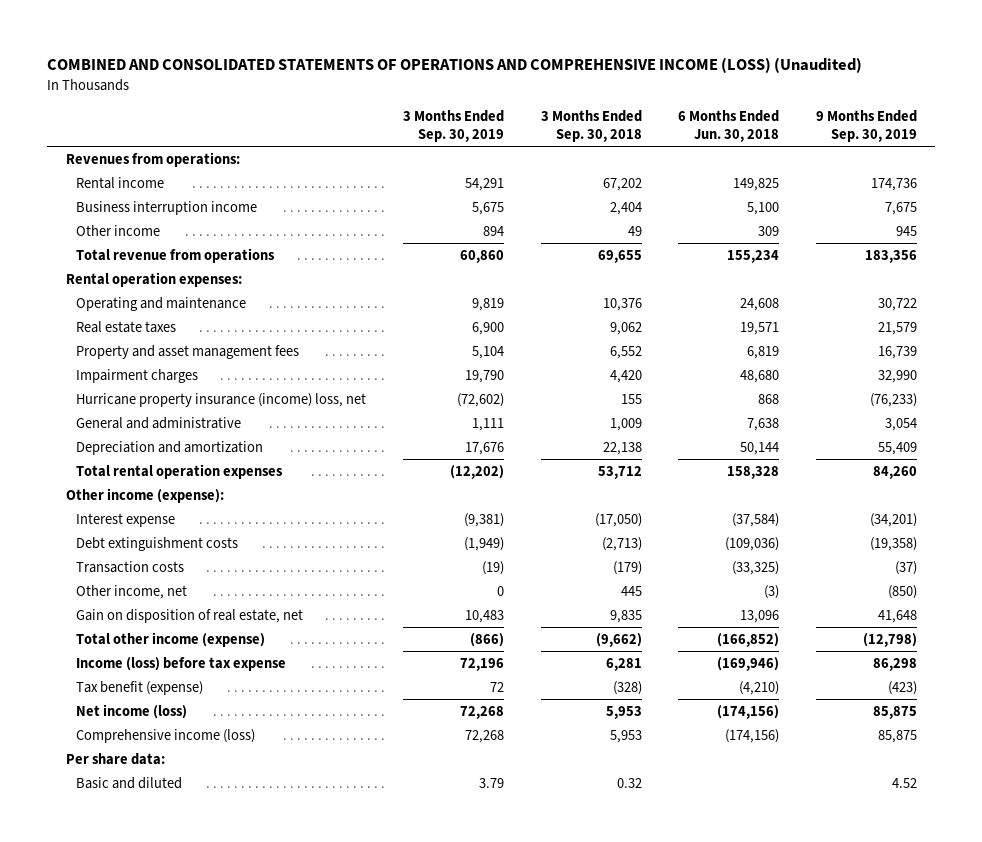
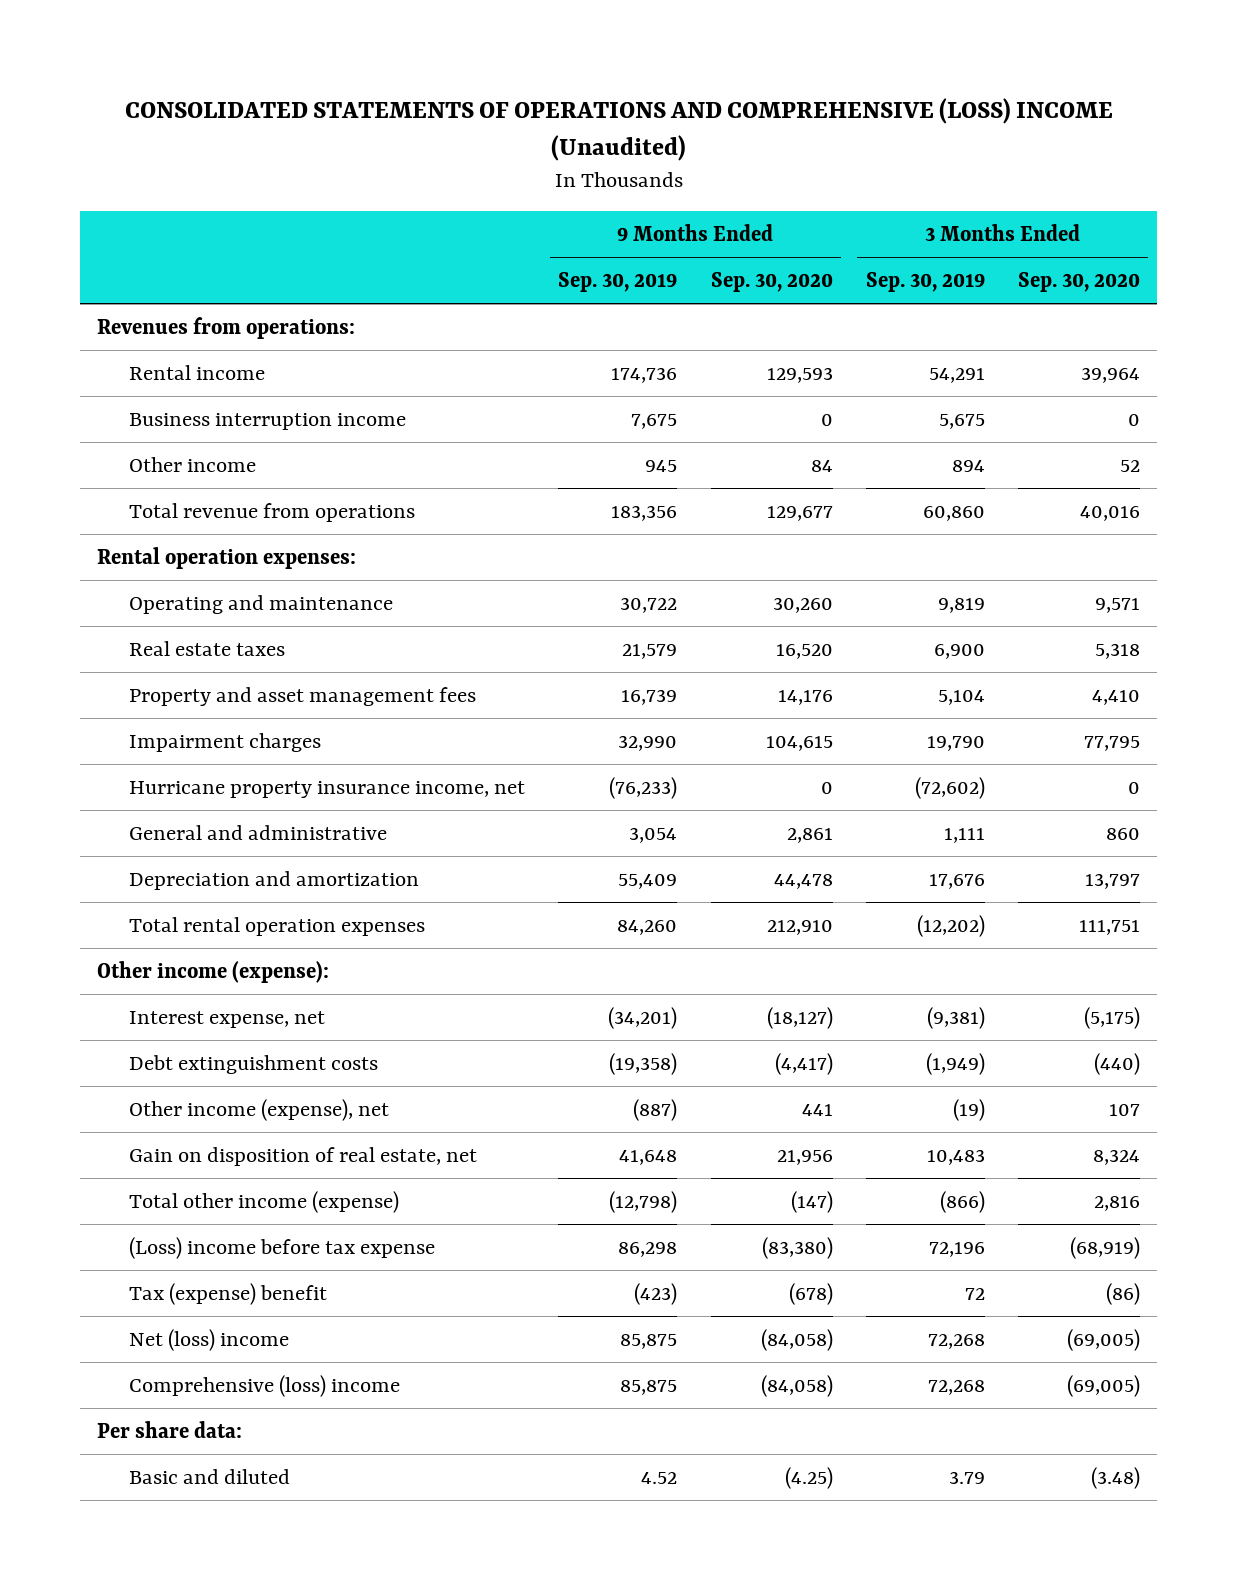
- COMBINED AND CONSOLIDATED STATEMENTS OF OPERATIONS AND COMPREHENSIVE INCOME (LOSS) (Unaudited)
+ CONSOLIDATED STATEMENTS OF OPERATIONS AND COMPREHENSIVE (LOSS) INCOME (Unaudited)
- | 3 Months Ended Sep. 30, 2019 | 3 Months Ended Sep. 30, 2018 | 6 Months Ended Jun. 30, 2018 | 9 Months Ended Sep. 30, 2019
+ | 9 Months Ended Sep. 30, 2019 | 9 Months Ended Sep. 30, 2020 | 3 Months Ended Sep. 30, 2019 | 3 Months Ended Sep. 30, 2020
- Hurricane property insurance (income) loss, net | (72,602) | 155 | 868 | (76,233)
+ Hurricane property insurance income, net | (76,233) | 0 | (72,602) | 0
- Interest expense | (9,381) | (17,050) | (37,584) | (34,201)
+ Interest expense, net | (34,201) | (18,127) | (9,381) | (5,175)
- Transaction costs | (19) | (179) | (33,325) | (37)
- Other income, net | 0 | 445 | (3) | (850)
+ Other income (expense), net | (887) | 441 | (19) | 107
- Income (loss) before tax expense | 72,196 | 6,281 | (169,946) | 86,298
- Tax benefit (expense) | 72 | (328) | (4,210) | (423)
- Net income (loss) | 72,268 | 5,953 | (174,156) | 85,875
- Comprehensive income (loss) | 72,268 | 5,953 | (174,156) | 85,875
+ (Loss) income before tax expense | 86,298 | (83,380) | 72,196 | (68,919)
+ Tax (expense) benefit | (423) | (678) | 72 | (86)
+ Net (loss) income | 85,875 | (84,058) | 72,268 | (69,005)
+ Comprehensive (loss) income | 85,875 | (84,058) | 72,268 | (69,005)

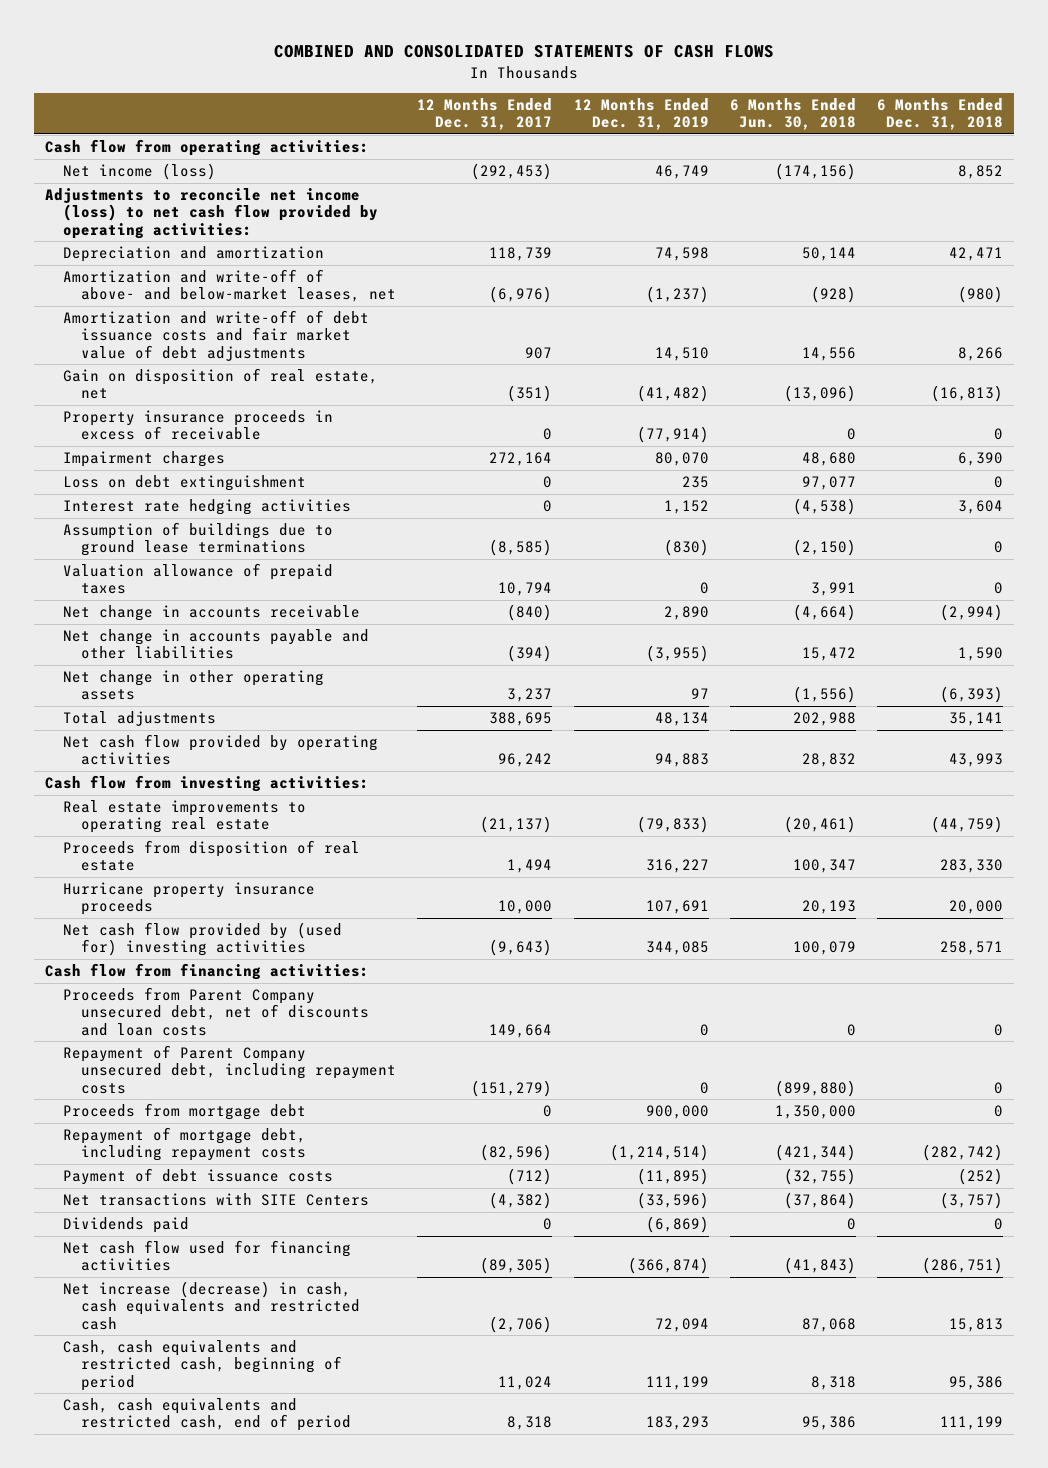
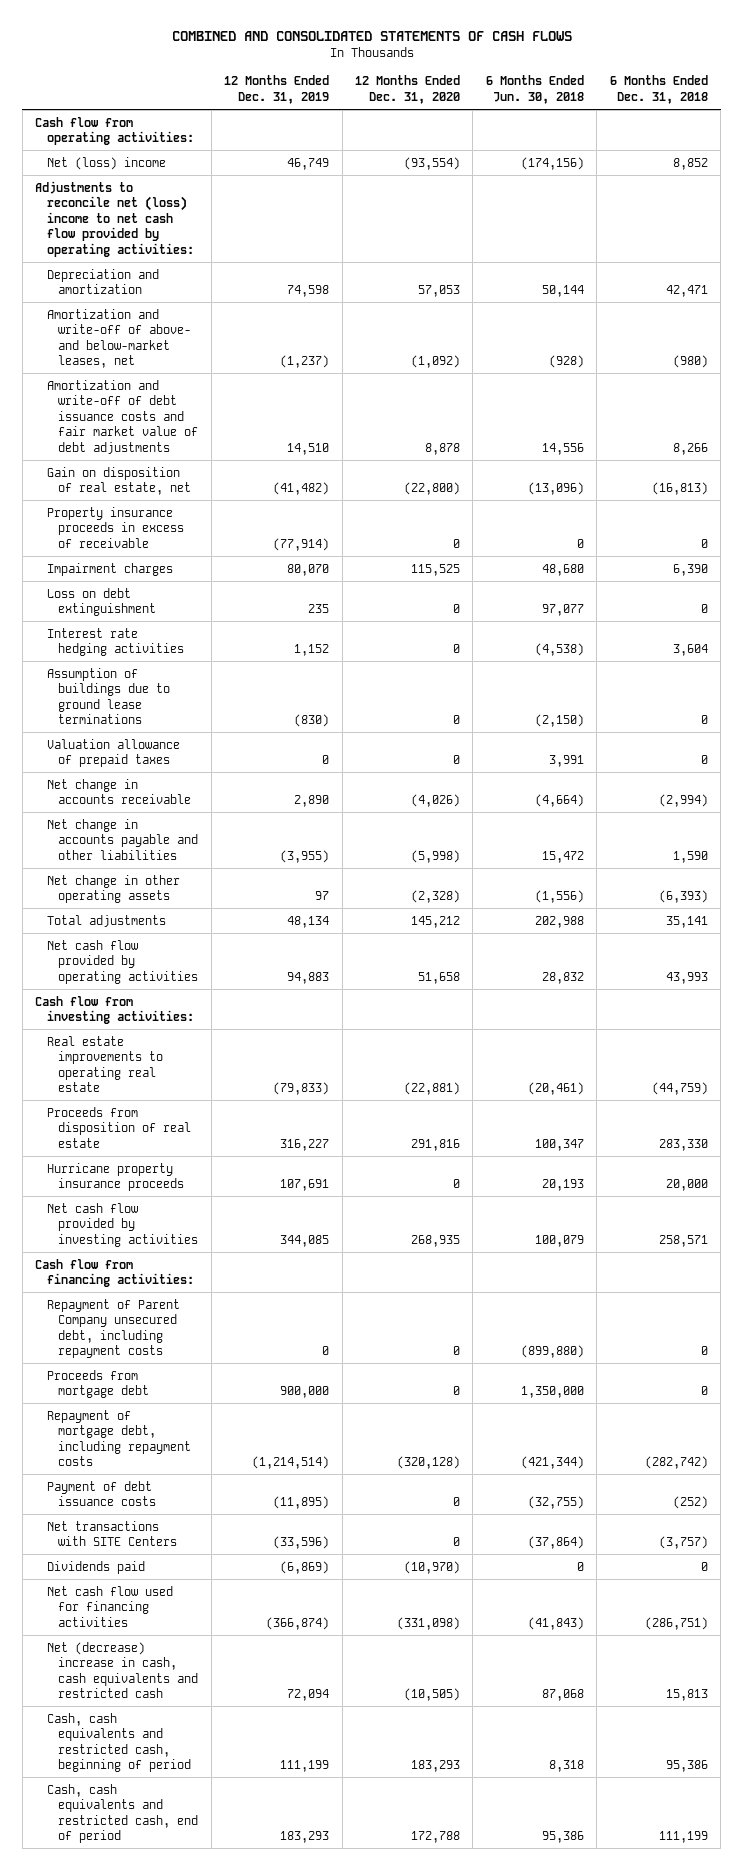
- | 12 Months Ended Dec. 31, 2017 | 12 Months Ended Dec. 31, 2019 | 6 Months Ended Jun. 30, 2018 | 6 Months Ended Dec. 31, 2018
+ | 12 Months Ended Dec. 31, 2019 | 12 Months Ended Dec. 31, 2020 | 6 Months Ended Jun. 30, 2018 | 6 Months Ended Dec. 31, 2018
- Net income (loss) | (292,453) | 46,749 | (174,156) | 8,852
- Adjustments to reconcile net income (loss) to net cash flow provided by operating activities:
+ Net (loss) income | 46,749 | (93,554) | (174,156) | 8,852
+ Adjustments to reconcile net (loss) income to net cash flow provided by operating activities:
- Net cash flow provided by (used for) investing activities | (9,643) | 344,085 | 100,079 | 258,571
+ Net cash flow provided by investing activities | 344,085 | 268,935 | 100,079 | 258,571
- Proceeds from Parent Company unsecured debt, net of discounts and loan costs | 149,664 | 0 | 0 | 0
- Net increase (decrease) in cash, cash equivalents and restricted cash | (2,706) | 72,094 | 87,068 | 15,813
+ Net (decrease) increase in cash, cash equivalents and restricted cash | 72,094 | (10,505) | 87,068 | 15,813

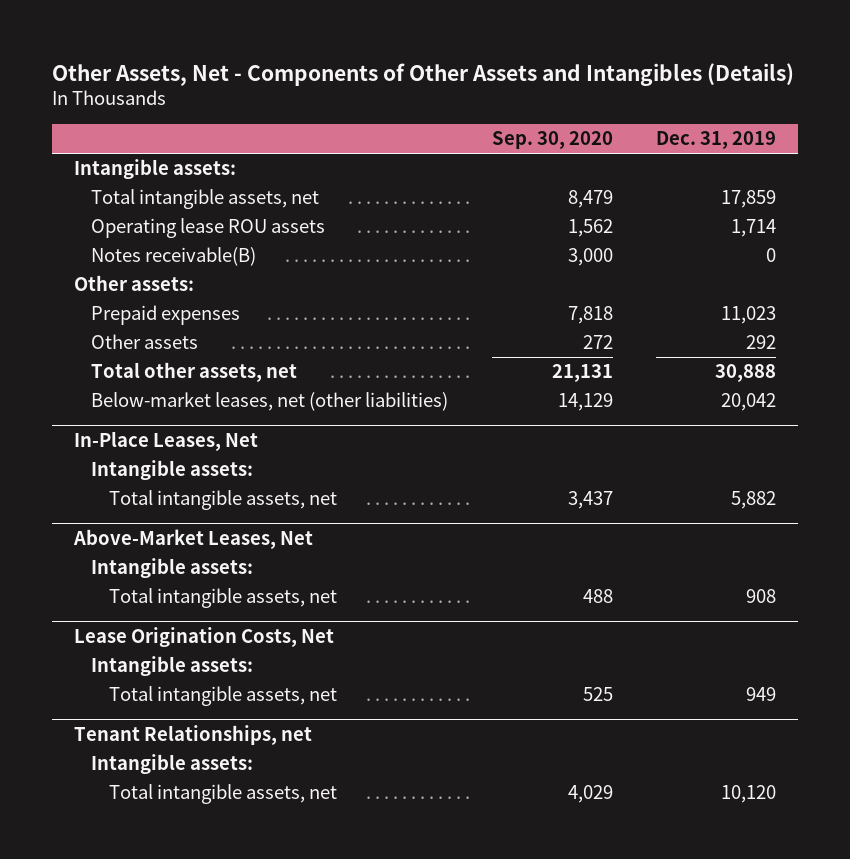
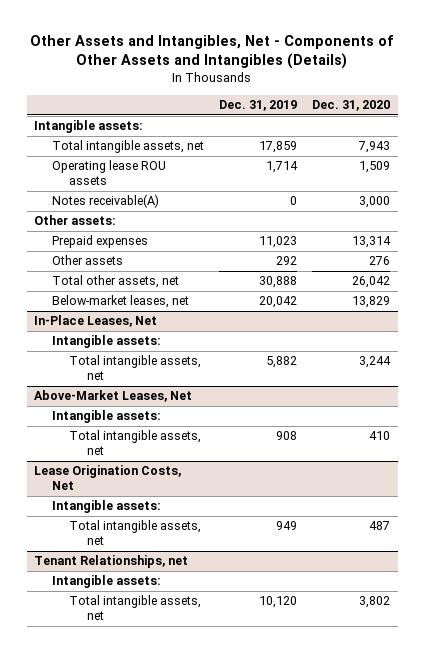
- Other Assets, Net - Components of Other Assets and Intangibles (Details)
+ Other Assets and Intangibles, Net - Components of Other Assets and Intangibles (Details)
- | Sep. 30, 2020 | Dec. 31, 2019
+ | Dec. 31, 2019 | Dec. 31, 2020
- Notes receivable(B) | 3,000 | 0
+ Notes receivable(A) | 0 | 3,000
- Below-market leases, net (other liabilities) | 14,129 | 20,042
+ Below-market leases, net | 20,042 | 13,829

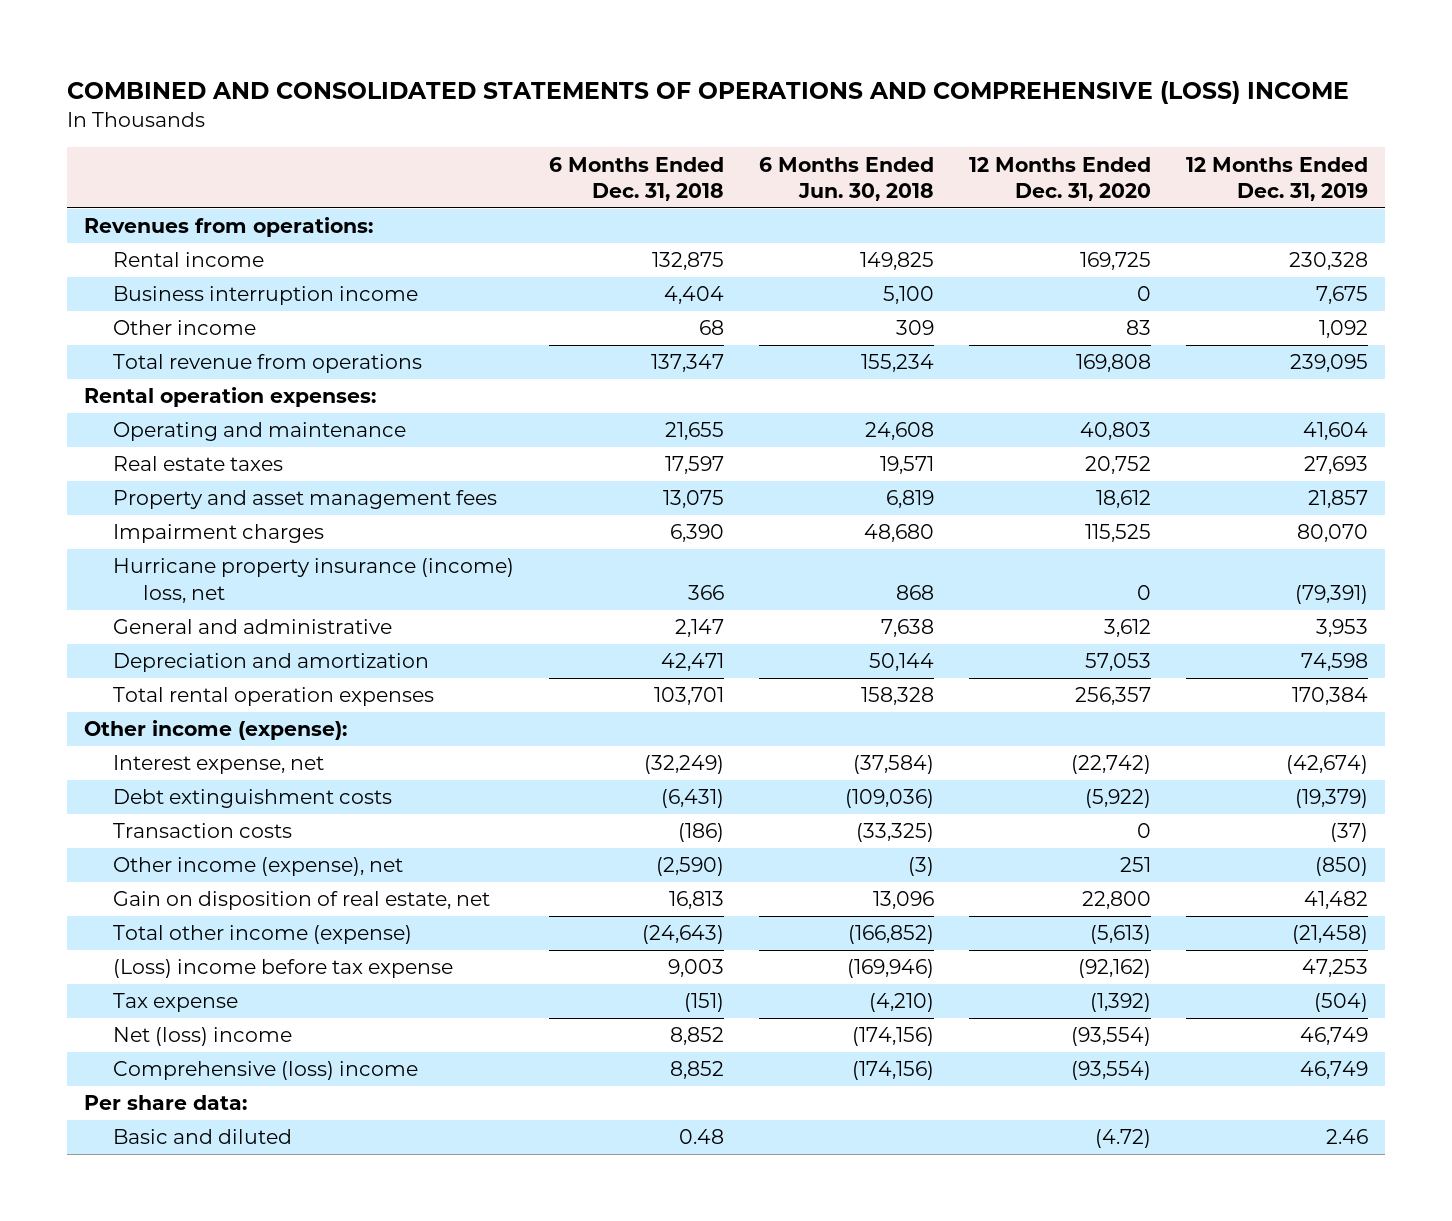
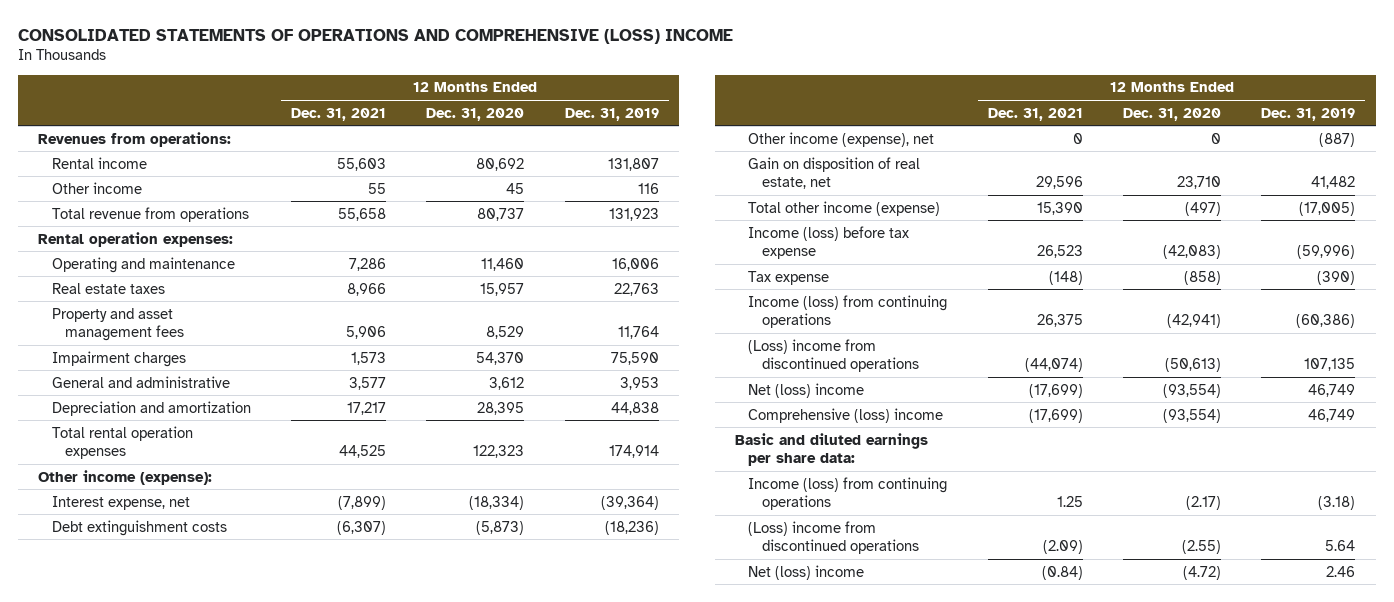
- COMBINED AND CONSOLIDATED STATEMENTS OF OPERATIONS AND COMPREHENSIVE (LOSS) INCOME
+ CONSOLIDATED STATEMENTS OF OPERATIONS AND COMPREHENSIVE (LOSS) INCOME
- | 6 Months Ended Dec. 31, 2018 | 6 Months Ended Jun. 30, 2018 | 12 Months Ended Dec. 31, 2020 | 12 Months Ended Dec. 31, 2019
+ | 12 Months Ended Dec. 31, 2021 | 12 Months Ended Dec. 31, 2020 | 12 Months Ended Dec. 31, 2019
- Rental income | 132,875 | 149,825 | 169,725 | 230,328
- Business interruption income | 4,404 | 5,100 | 0 | 7,675
- Other income | 68 | 309 | 83 | 1,092
- Total revenue from operations | 137,347 | 155,234 | 169,808 | 239,095
+ Rental income | 55,603 | 80,692 | 131,807
+ Other income | 55 | 45 | 116
+ Total revenue from operations | 55,658 | 80,737 | 131,923
- Operating and maintenance | 21,655 | 24,608 | 40,803 | 41,604
- Real estate taxes | 17,597 | 19,571 | 20,752 | 27,693
- Property and asset management fees | 13,075 | 6,819 | 18,612 | 21,857
- Impairment charges | 6,390 | 48,680 | 115,525 | 80,070
- Hurricane property insurance (income) loss, net | 366 | 868 | 0 | (79,391)
+ Operating and maintenance | 7,286 | 11,460 | 16,006
+ Real estate taxes | 8,966 | 15,957 | 22,763
+ Property and asset management fees | 5,906 | 8,529 | 11,764
+ Impairment charges | 1,573 | 54,370 | 75,590
- Depreciation and amortization | 42,471 | 50,144 | 57,053 | 74,598
- Total rental operation expenses | 103,701 | 158,328 | 256,357 | 170,384
+ Depreciation and amortization | 17,217 | 28,395 | 44,838
+ Total rental operation expenses | 44,525 | 122,323 | 174,914
- Interest expense, net | (32,249) | (37,584) | (22,742) | (42,674)
- Debt extinguishment costs | (6,431) | (109,036) | (5,922) | (19,379)
- Transaction costs | (186) | (33,325) | 0 | (37)
- Other income (expense), net | (2,590) | (3) | 251 | (850)
- Gain on disposition of real estate, net | 16,813 | 13,096 | 22,800 | 41,482
- Total other income (expense) | (24,643) | (166,852) | (5,613) | (21,458)
- (Loss) income before tax expense | 9,003 | (169,946) | (92,162) | 47,253
- Tax expense | (151) | (4,210) | (1,392) | (504)
+ Interest expense, net | (7,899) | (18,334) | (39,364)
+ Debt extinguishment costs | (6,307) | (5,873) | (18,236)
+ Other income (expense), net | 0 | 0 | (887)
+ Gain on disposition of real estate, net | 29,596 | 23,710 | 41,482
+ Total other income (expense) | 15,390 | (497) | (17,005)
+ Income (loss) before tax expense | 26,523 | (42,083) | (59,996)
+ Tax expense | (148) | (858) | (390)
+ Income (loss) from continuing operations | 26,375 | (42,941) | (60,386)
+ (Loss) income from discontinued operations | (44,074) | (50,613) | 107,135
- Per share data:
- Basic and diluted | 0.48 | | (4.72) | 2.46
+ Basic and diluted earnings per share data:
+ Income (loss) from continuing operations | 1.25 | (2.17) | (3.18)
+ (Loss) income from discontinued operations | (2.09) | (2.55) | 5.64
+ Net (loss) income | (0.84) | (4.72) | 2.46

